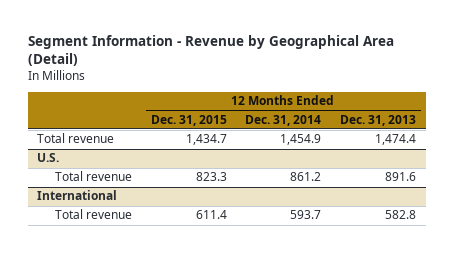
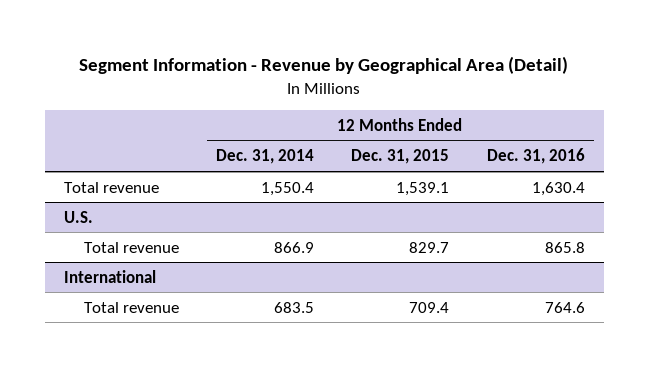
- | 12 Months Ended Dec. 31, 2015 | 12 Months Ended Dec. 31, 2014 | 12 Months Ended Dec. 31, 2013
+ | 12 Months Ended Dec. 31, 2014 | 12 Months Ended Dec. 31, 2015 | 12 Months Ended Dec. 31, 2016
- Total revenue | 1,434.7 | 1,454.9 | 1,474.4
+ Total revenue | 1,550.4 | 1,539.1 | 1,630.4
@ U.S.
- Total revenue | 823.3 | 861.2 | 891.6
+ Total revenue | 866.9 | 829.7 | 865.8
@ International
- Total revenue | 611.4 | 593.7 | 582.8
+ Total revenue | 683.5 | 709.4 | 764.6

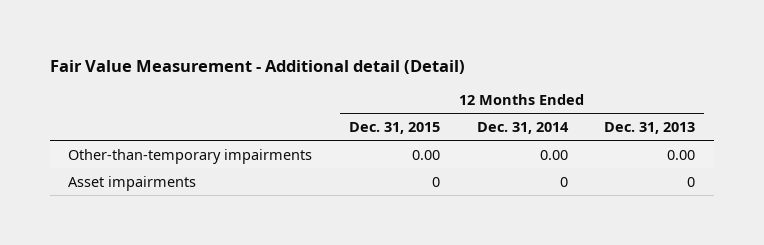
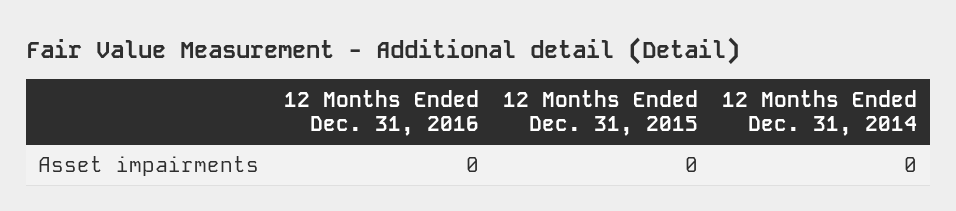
- | 12 Months Ended Dec. 31, 2015 | 12 Months Ended Dec. 31, 2014 | 12 Months Ended Dec. 31, 2013
+ | 12 Months Ended Dec. 31, 2016 | 12 Months Ended Dec. 31, 2015 | 12 Months Ended Dec. 31, 2014
- Other-than-temporary impairments | 0.00 | 0.00 | 0.00

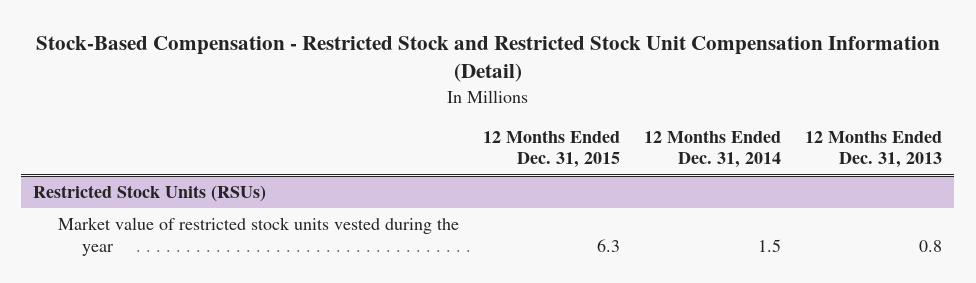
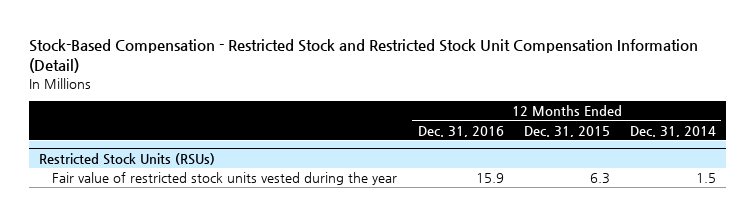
- | 12 Months Ended Dec. 31, 2015 | 12 Months Ended Dec. 31, 2014 | 12 Months Ended Dec. 31, 2013
+ | 12 Months Ended Dec. 31, 2016 | 12 Months Ended Dec. 31, 2015 | 12 Months Ended Dec. 31, 2014
@ Restricted Stock Units (RSUs)
- Market value of restricted stock units vested during the year | 6.3 | 1.5 | 0.8
+ Fair value of restricted stock units vested during the year | 15.9 | 6.3 | 1.5

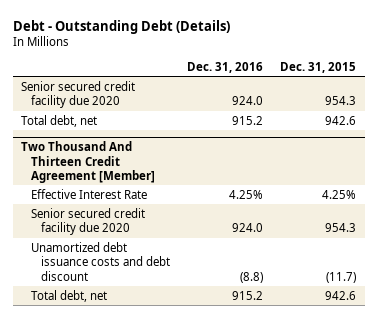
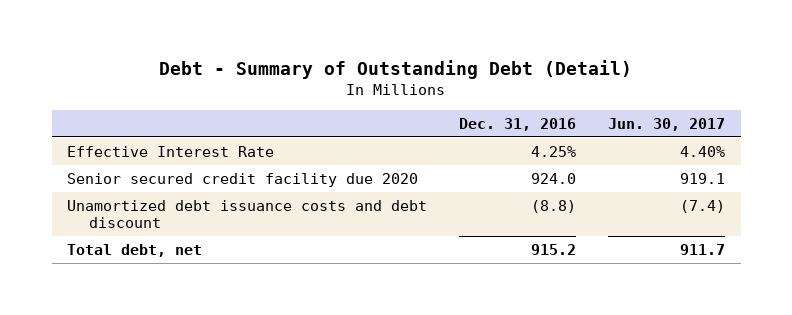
- Debt - Outstanding Debt (Details)
+ Debt - Summary of Outstanding Debt (Detail)
- | Dec. 31, 2016 | Dec. 31, 2015
+ | Dec. 31, 2016 | Jun. 30, 2017
- Senior secured credit facility due 2020 | 924.0 | 954.3
- Total debt, net | 915.2 | 942.6
- Two Thousand And Thirteen Credit Agreement [Member]

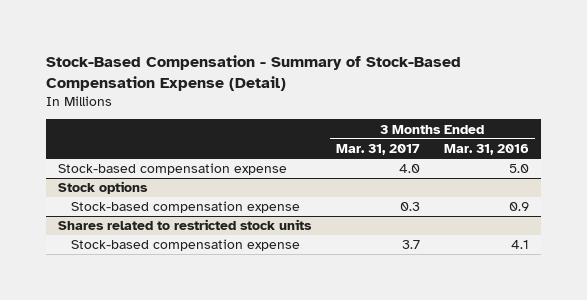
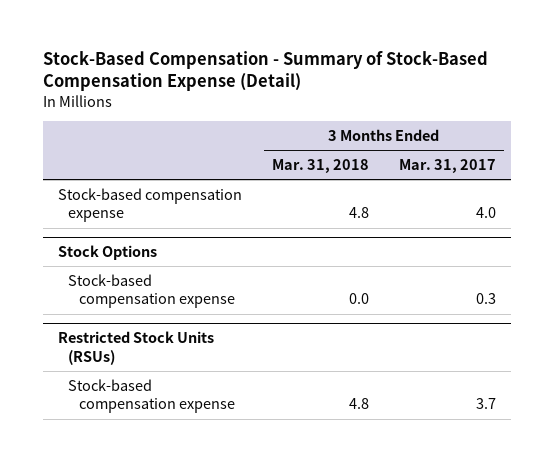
- | 3 Months Ended Mar. 31, 2017 | 3 Months Ended Mar. 31, 2016
+ | 3 Months Ended Mar. 31, 2018 | 3 Months Ended Mar. 31, 2017
- Stock options
+ Stock Options
- Shares related to restricted stock units
+ Restricted Stock Units (RSUs)

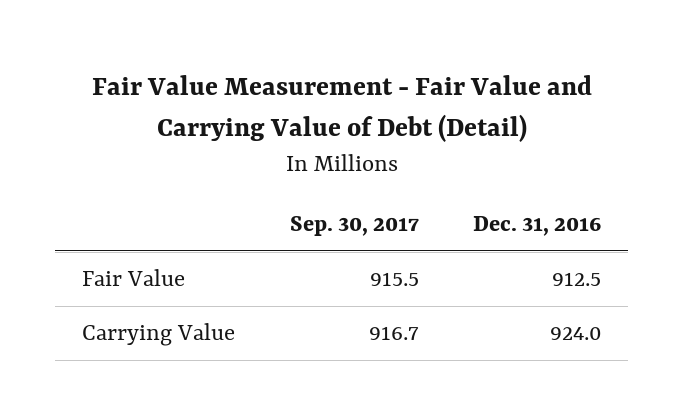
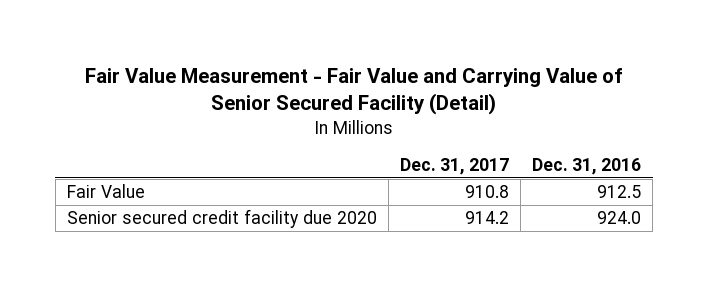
- Fair Value Measurement - Fair Value and Carrying Value of Debt (Detail)
+ Fair Value Measurement - Fair Value and Carrying Value of Senior Secured Facility (Detail)
- | Sep. 30, 2017 | Dec. 31, 2016
+ | Dec. 31, 2017 | Dec. 31, 2016
- Carrying Value | 916.7 | 924.0
+ Senior secured credit facility due 2020 | 914.2 | 924.0

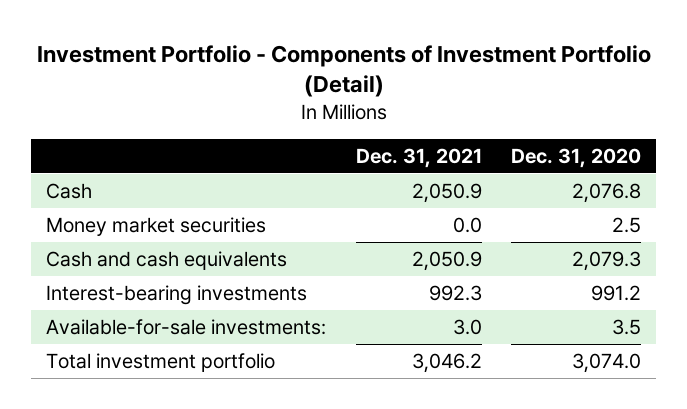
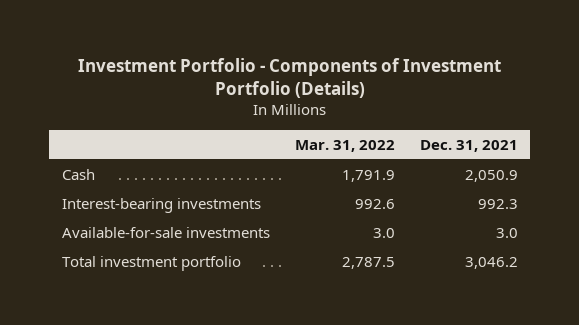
- Investment Portfolio - Components of Investment Portfolio (Detail)
+ Investment Portfolio - Components of Investment Portfolio (Details)
- | Dec. 31, 2021 | Dec. 31, 2020
+ | Mar. 31, 2022 | Dec. 31, 2021
- Money market securities | 0.0 | 2.5
- Cash and cash equivalents | 2,050.9 | 2,079.3
- Available-for-sale investments: | 3.0 | 3.5
+ Available-for-sale investments | 3.0 | 3.0

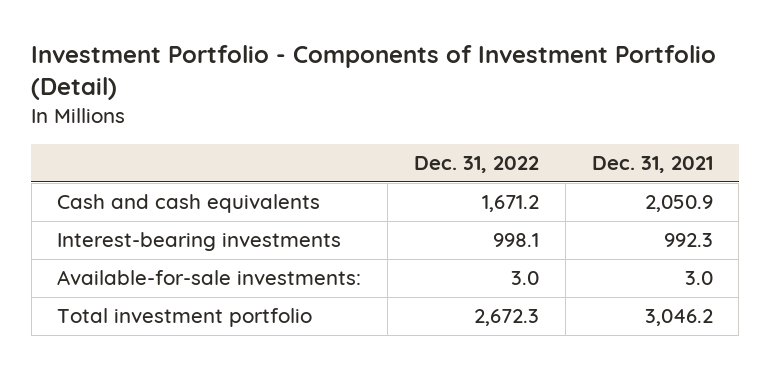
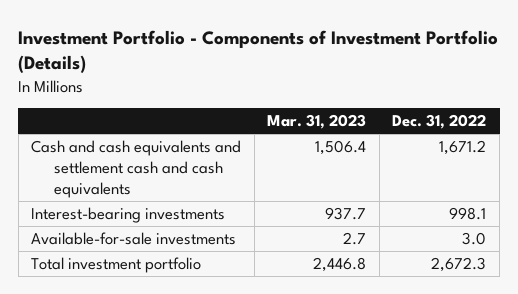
- Investment Portfolio - Components of Investment Portfolio (Detail)
+ Investment Portfolio - Components of Investment Portfolio (Details)
- | Dec. 31, 2022 | Dec. 31, 2021
+ | Mar. 31, 2023 | Dec. 31, 2022
- Cash and cash equivalents | 1,671.2 | 2,050.9
+ Cash and cash equivalents and settlement cash and cash equivalents | 1,506.4 | 1,671.2
- Available-for-sale investments: | 3.0 | 3.0
+ Available-for-sale investments | 2.7 | 3.0

